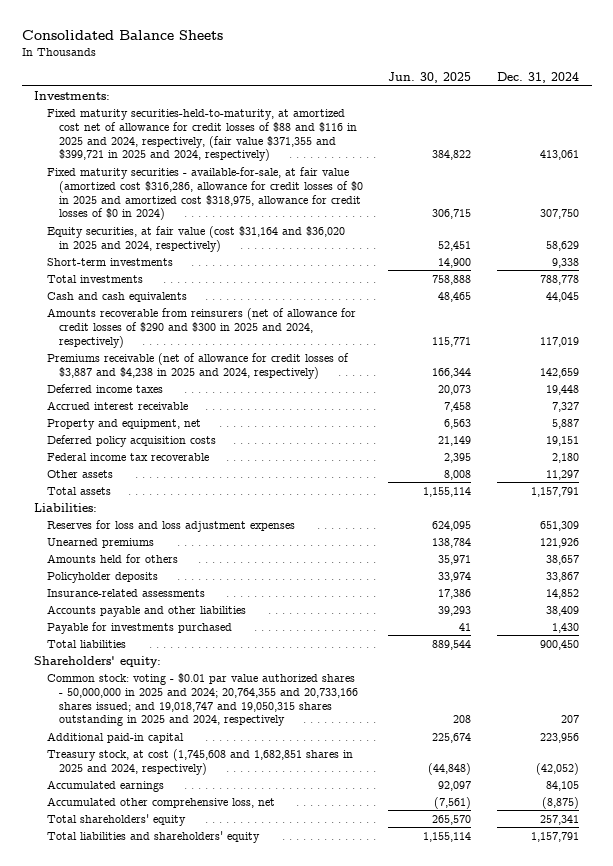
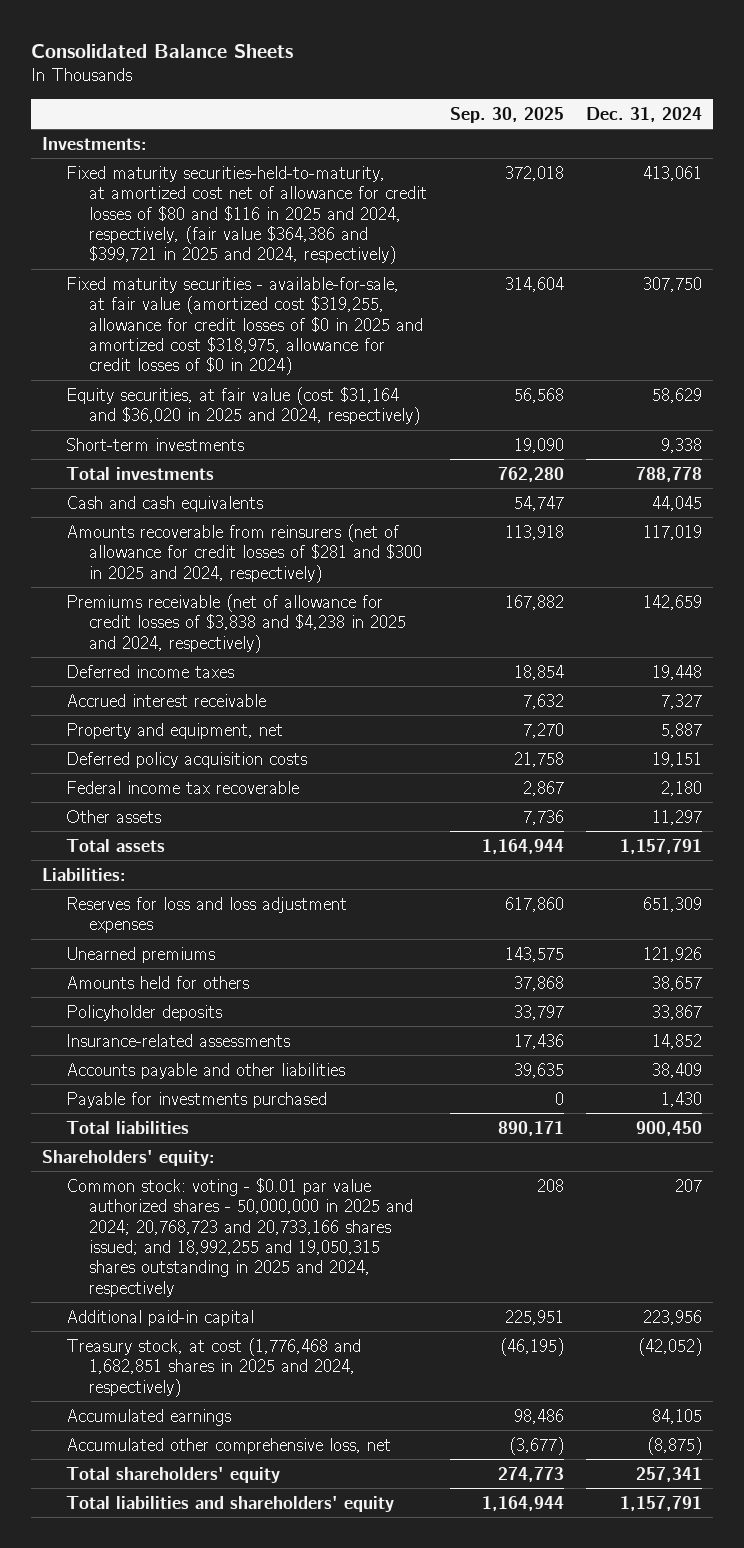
- | Jun. 30, 2025 | Dec. 31, 2024
+ | Sep. 30, 2025 | Dec. 31, 2024
- Fixed maturity securities-held-to-maturity, at amortized cost net of allowance for credit losses of $88 and $116 in 2025 and 2024, respectively, (fair value $371,355 and $399,721 in 2025 and 2024, respectively) | 384,822 | 413,061
- Fixed maturity securities - available-for-sale, at fair value (amortized cost $316,286, allowance for credit losses of $0 in 2025 and amortized cost $318,975, allowance for credit losses of $0 in 2024) | 306,715 | 307,750
+ Fixed maturity securities-held-to-maturity, at amortized cost net of allowance for credit losses of $80 and $116 in 2025 and 2024, respectively, (fair value $364,386 and $399,721 in 2025 and 2024, respectively) | 372,018 | 413,061
+ Fixed maturity securities - available-for-sale, at fair value (amortized cost $319,255, allowance for credit losses of $0 in 2025 and amortized cost $318,975, allowance for credit losses of $0 in 2024) | 314,604 | 307,750
- Amounts recoverable from reinsurers (net of allowance for credit losses of $290 and $300 in 2025 and 2024, respectively) | 115,771 | 117,019
- Premiums receivable (net of allowance for credit losses of $3,887 and $4,238 in 2025 and 2024, respectively) | 166,344 | 142,659
+ Amounts recoverable from reinsurers (net of allowance for credit losses of $281 and $300 in 2025 and 2024, respectively) | 113,918 | 117,019
+ Premiums receivable (net of allowance for credit losses of $3,838 and $4,238 in 2025 and 2024, respectively) | 167,882 | 142,659
- Common stock: voting - $0.01 par value authorized shares - 50,000,000 in 2025 and 2024; 20,764,355 and 20,733,166 shares issued; and 19,018,747 and 19,050,315 shares outstanding in 2025 and 2024, respectively | 208 | 207
+ Common stock: voting - $0.01 par value authorized shares - 50,000,000 in 2025 and 2024; 20,768,723 and 20,733,166 shares issued; and 18,992,255 and 19,050,315 shares outstanding in 2025 and 2024, respectively | 208 | 207
- Treasury stock, at cost (1,745,608 and 1,682,851 shares in 2025 and 2024, respectively) | (44,848) | (42,052)
+ Treasury stock, at cost (1,776,468 and 1,682,851 shares in 2025 and 2024, respectively) | (46,195) | (42,052)

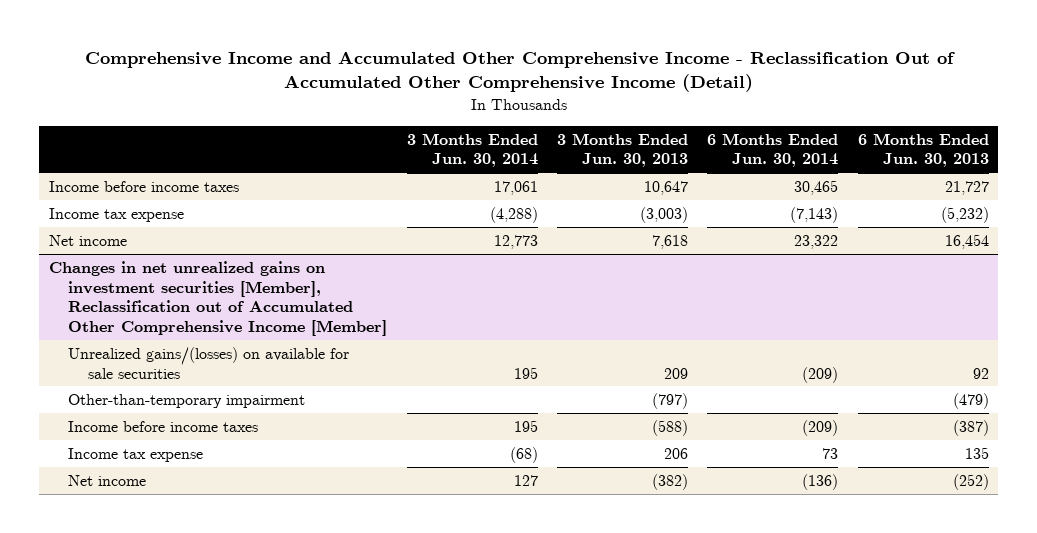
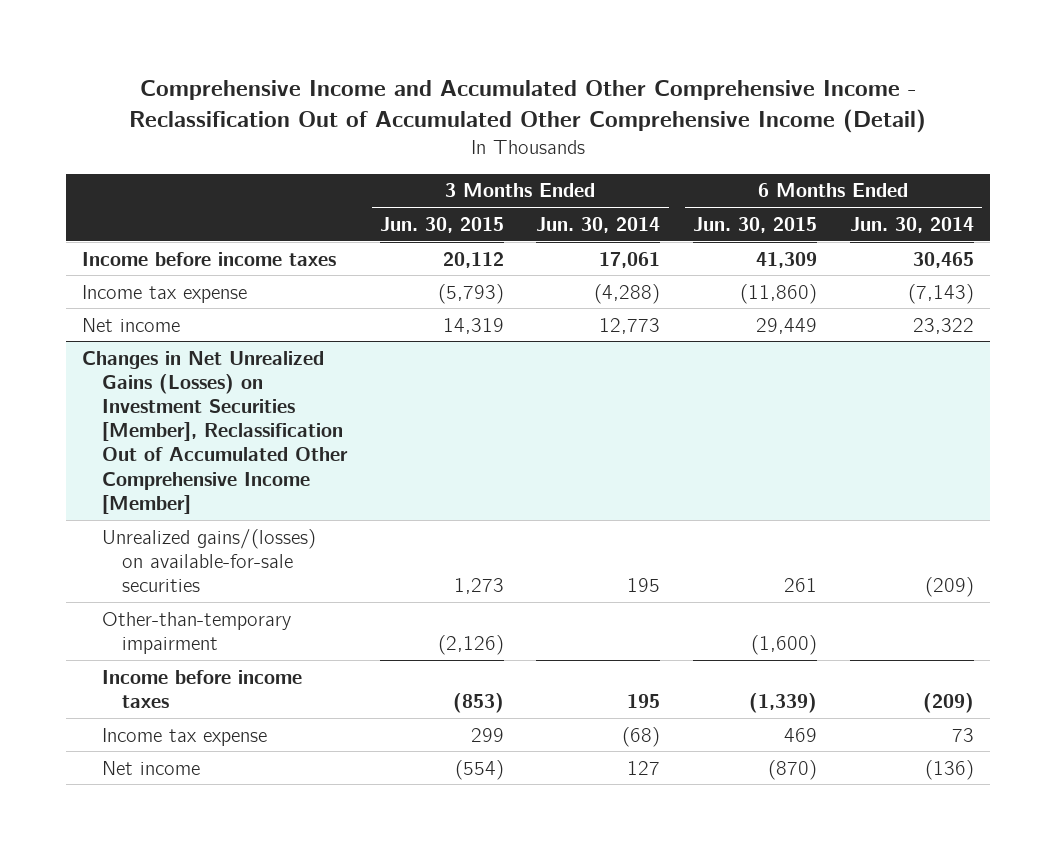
- | 3 Months Ended Jun. 30, 2014 | 3 Months Ended Jun. 30, 2013 | 6 Months Ended Jun. 30, 2014 | 6 Months Ended Jun. 30, 2013
+ | 3 Months Ended Jun. 30, 2015 | 3 Months Ended Jun. 30, 2014 | 6 Months Ended Jun. 30, 2015 | 6 Months Ended Jun. 30, 2014
- Changes in net unrealized gains on investment securities [Member], Reclassification out of Accumulated Other Comprehensive Income [Member]
- Unrealized gains/(losses) on available for sale securities | 195 | 209 | (209) | 92
+ Changes in Net Unrealized Gains (Losses) on Investment Securities [Member], Reclassification Out of Accumulated Other Comprehensive Income [Member]
+ Unrealized gains/(losses) on available-for-sale securities | 1,273 | 195 | 261 | (209)

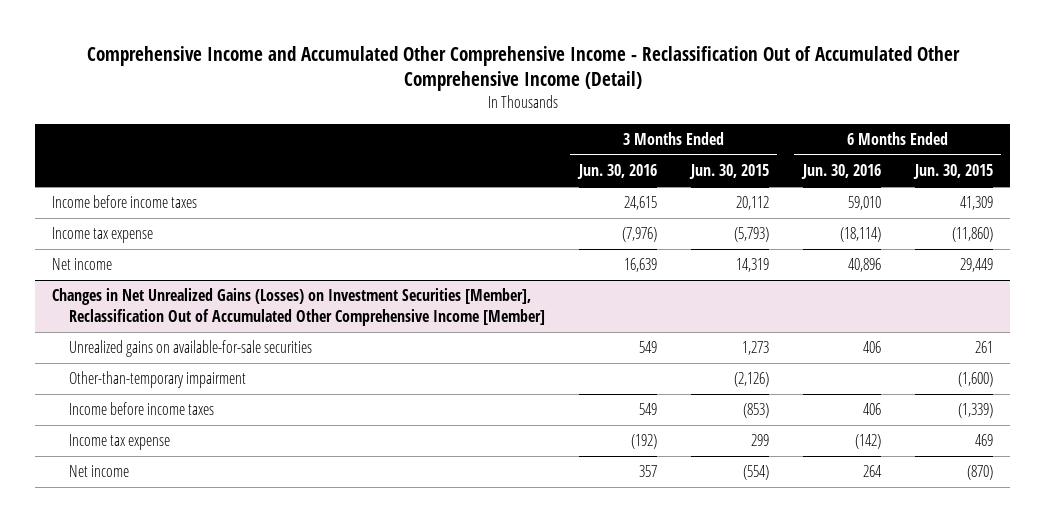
- | 3 Months Ended Jun. 30, 2015 | 3 Months Ended Jun. 30, 2014 | 6 Months Ended Jun. 30, 2015 | 6 Months Ended Jun. 30, 2014
+ | 3 Months Ended Jun. 30, 2016 | 3 Months Ended Jun. 30, 2015 | 6 Months Ended Jun. 30, 2016 | 6 Months Ended Jun. 30, 2015
@ Changes in Net Unrealized Gains (Losses) on Investment Securities [Member], Reclassification Out of Accumulated Other Comprehensive Income [Member]
- Unrealized gains/(losses) on available-for-sale securities | 1,273 | 195 | 261 | (209)
+ Unrealized gains on available-for-sale securities | 549 | 1,273 | 406 | 261

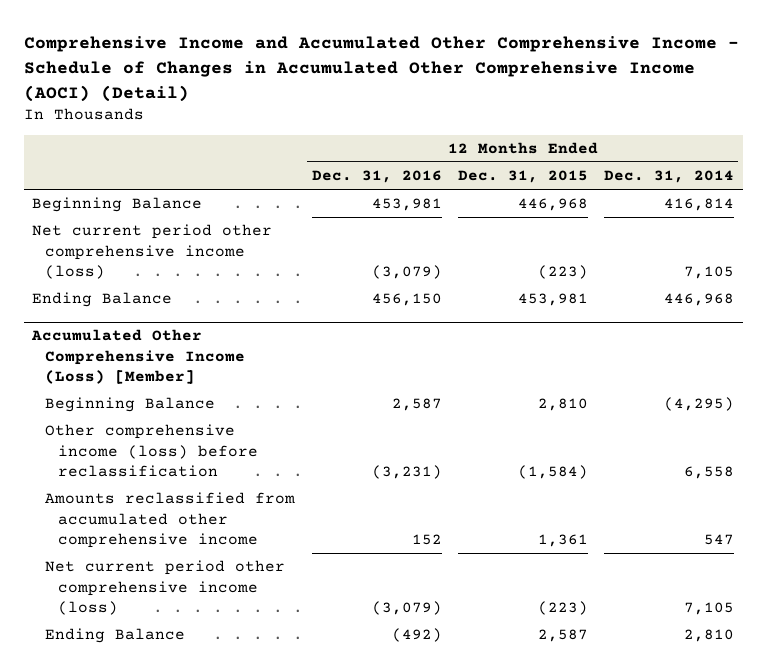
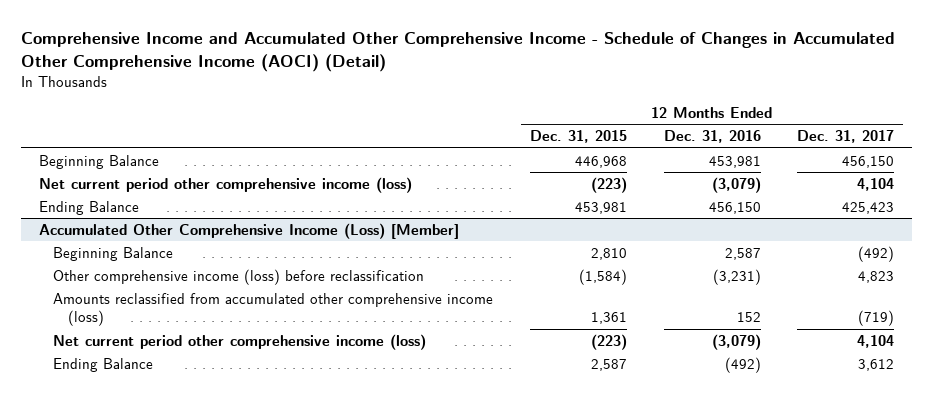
- | 12 Months Ended Dec. 31, 2016 | 12 Months Ended Dec. 31, 2015 | 12 Months Ended Dec. 31, 2014
+ | 12 Months Ended Dec. 31, 2015 | 12 Months Ended Dec. 31, 2016 | 12 Months Ended Dec. 31, 2017
@ Accumulated Other Comprehensive Income (Loss) [Member]
- Amounts reclassified from accumulated other comprehensive income | 152 | 1,361 | 547
+ Amounts reclassified from accumulated other comprehensive income (loss) | 1,361 | 152 | (719)

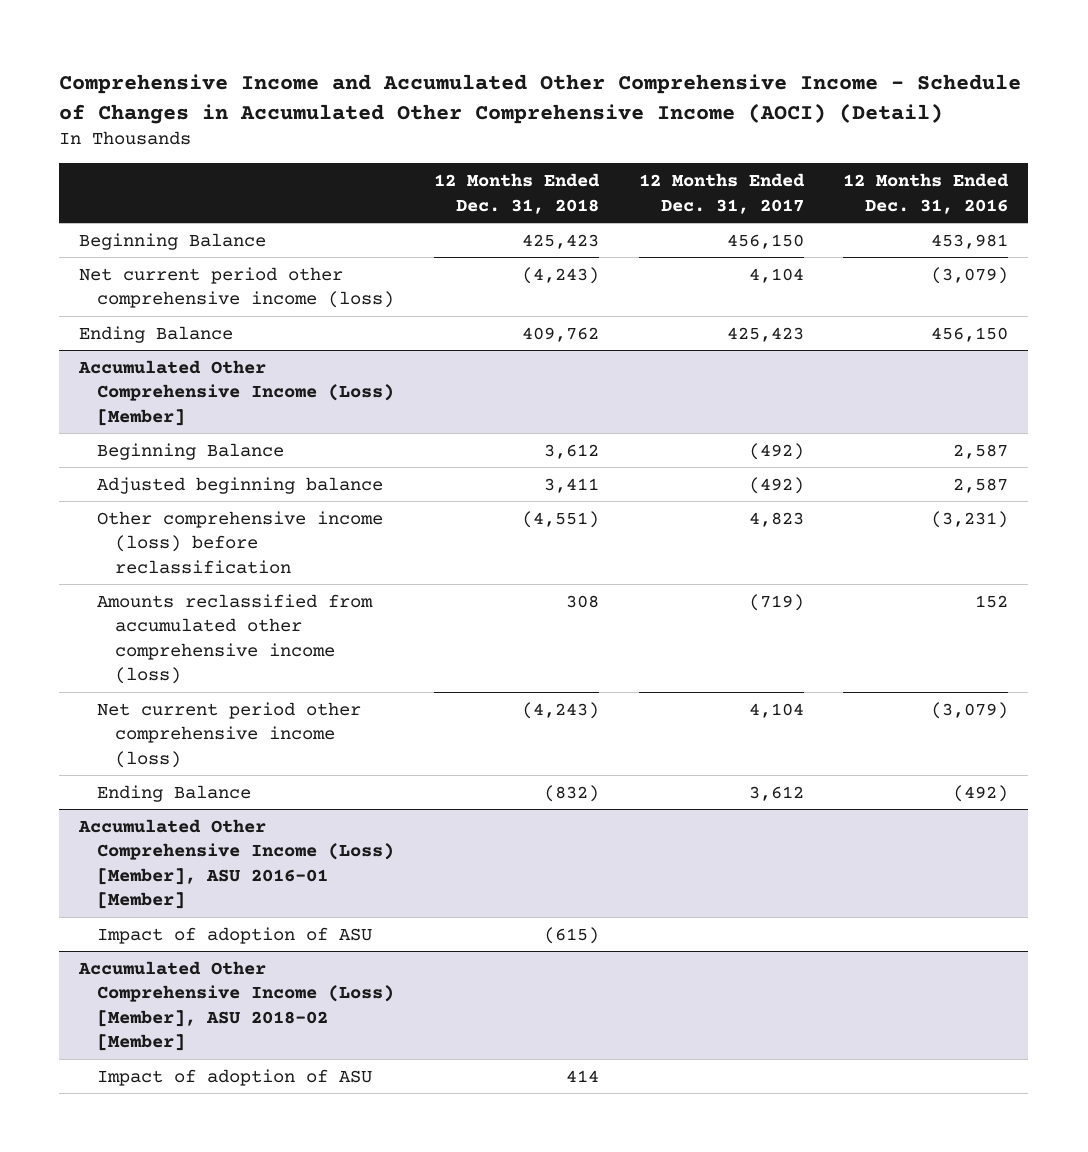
- | 12 Months Ended Dec. 31, 2015 | 12 Months Ended Dec. 31, 2016 | 12 Months Ended Dec. 31, 2017
+ | 12 Months Ended Dec. 31, 2018 | 12 Months Ended Dec. 31, 2017 | 12 Months Ended Dec. 31, 2016
@ Accumulated Other Comprehensive Income (Loss) [Member]
+ Adjusted beginning balance | 3,411 | (492) | 2,587
+ Accumulated Other Comprehensive Income (Loss) [Member], ASU 2016-01 [Member]
+ Impact of adoption of ASU | (615) | |
+ Accumulated Other Comprehensive Income (Loss) [Member], ASU 2018-02 [Member]
+ Impact of adoption of ASU | 414 | |

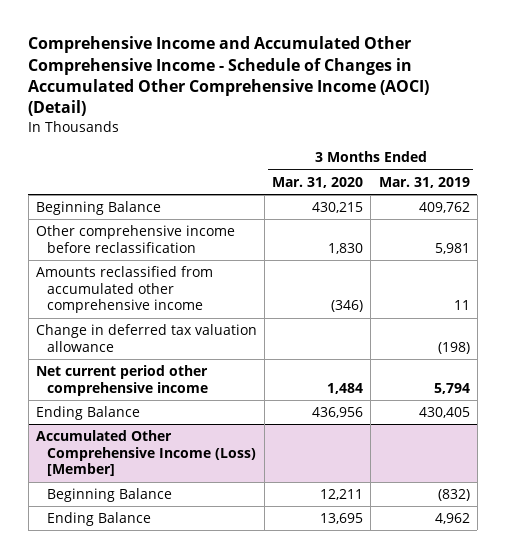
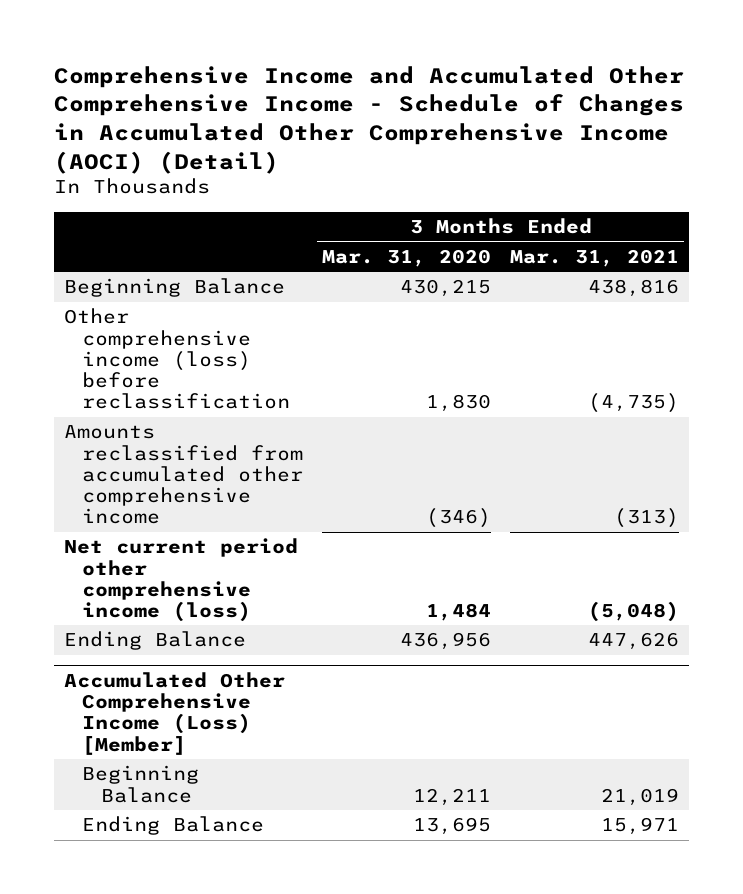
- | 3 Months Ended Mar. 31, 2020 | 3 Months Ended Mar. 31, 2019
+ | 3 Months Ended Mar. 31, 2020 | 3 Months Ended Mar. 31, 2021
- Other comprehensive income before reclassification | 1,830 | 5,981
+ Other comprehensive income (loss) before reclassification | 1,830 | (4,735)
- Change in deferred tax valuation allowance | | (198)
- Net current period other comprehensive income | 1,484 | 5,794
+ Net current period other comprehensive income (loss) | 1,484 | (5,048)

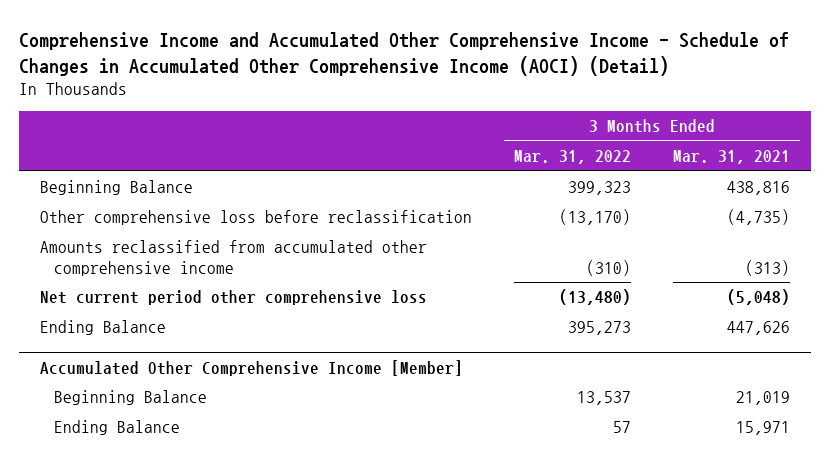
- | 3 Months Ended Mar. 31, 2020 | 3 Months Ended Mar. 31, 2021
+ | 3 Months Ended Mar. 31, 2022 | 3 Months Ended Mar. 31, 2021
- Other comprehensive income (loss) before reclassification | 1,830 | (4,735)
+ Other comprehensive loss before reclassification | (13,170) | (4,735)
- Net current period other comprehensive income (loss) | 1,484 | (5,048)
+ Net current period other comprehensive loss | (13,480) | (5,048)
- Accumulated Other Comprehensive Income (Loss) [Member]
+ Accumulated Other Comprehensive Income [Member]

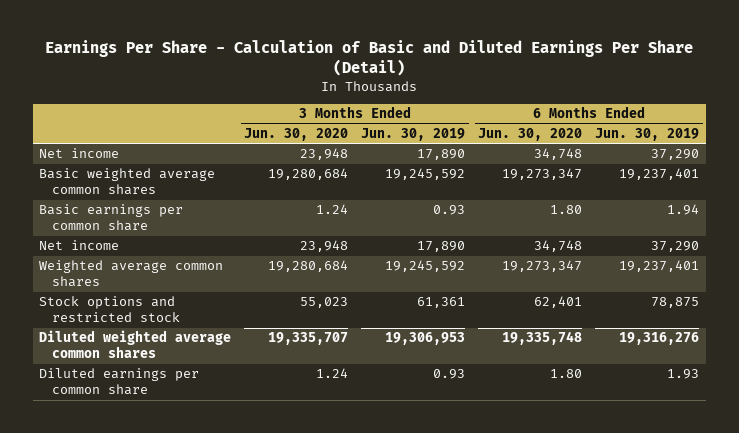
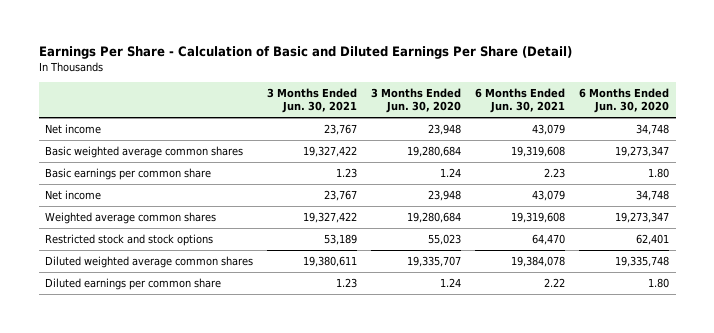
- | 3 Months Ended Jun. 30, 2020 | 3 Months Ended Jun. 30, 2019 | 6 Months Ended Jun. 30, 2020 | 6 Months Ended Jun. 30, 2019
+ | 3 Months Ended Jun. 30, 2021 | 3 Months Ended Jun. 30, 2020 | 6 Months Ended Jun. 30, 2021 | 6 Months Ended Jun. 30, 2020
- Stock options and restricted stock | 55,023 | 61,361 | 62,401 | 78,875
+ Restricted stock and stock options | 53,189 | 55,023 | 64,470 | 62,401

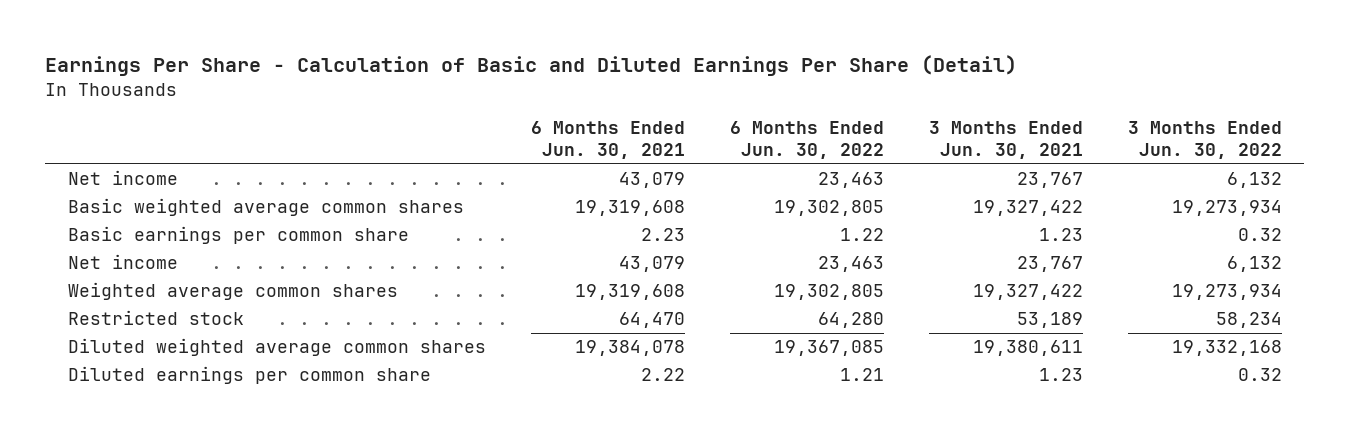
- | 3 Months Ended Jun. 30, 2021 | 3 Months Ended Jun. 30, 2020 | 6 Months Ended Jun. 30, 2021 | 6 Months Ended Jun. 30, 2020
+ | 6 Months Ended Jun. 30, 2021 | 6 Months Ended Jun. 30, 2022 | 3 Months Ended Jun. 30, 2021 | 3 Months Ended Jun. 30, 2022
- Restricted stock and stock options | 53,189 | 55,023 | 64,470 | 62,401
+ Restricted stock | 64,470 | 64,280 | 53,189 | 58,234

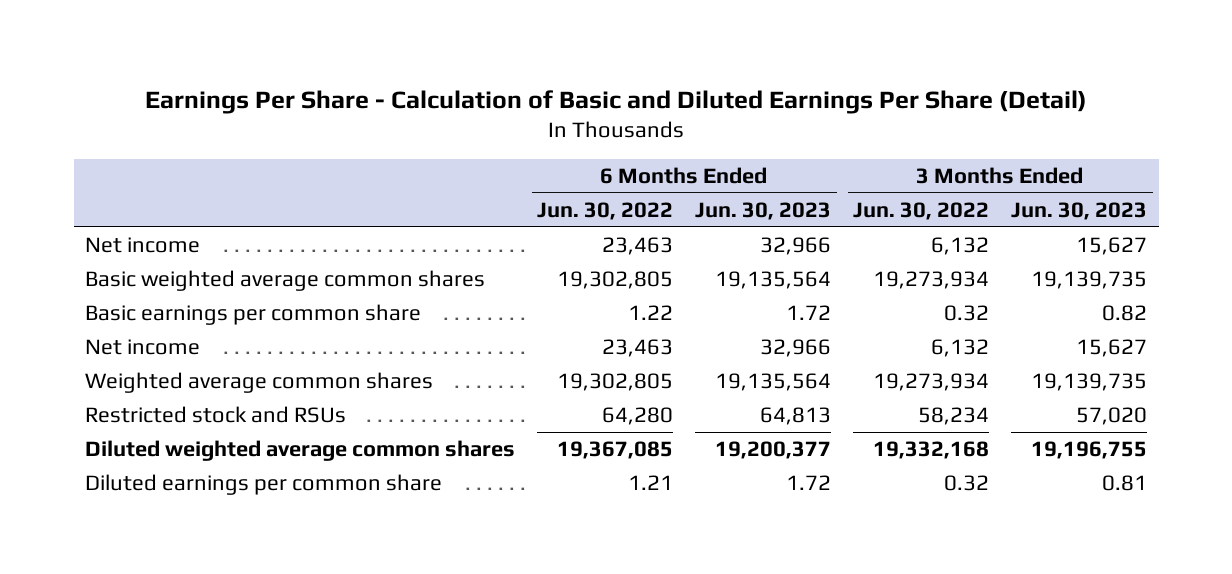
- | 6 Months Ended Jun. 30, 2021 | 6 Months Ended Jun. 30, 2022 | 3 Months Ended Jun. 30, 2021 | 3 Months Ended Jun. 30, 2022
+ | 6 Months Ended Jun. 30, 2022 | 6 Months Ended Jun. 30, 2023 | 3 Months Ended Jun. 30, 2022 | 3 Months Ended Jun. 30, 2023
- Restricted stock | 64,470 | 64,280 | 53,189 | 58,234
+ Restricted stock and RSUs | 64,280 | 64,813 | 58,234 | 57,020

